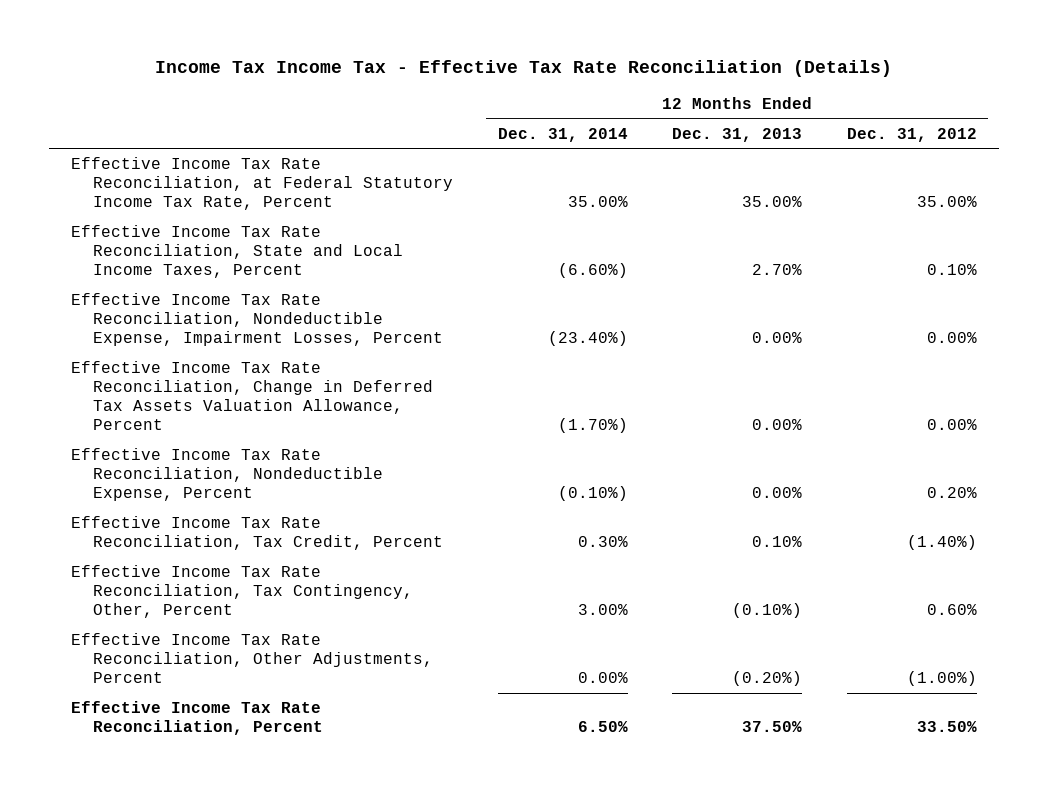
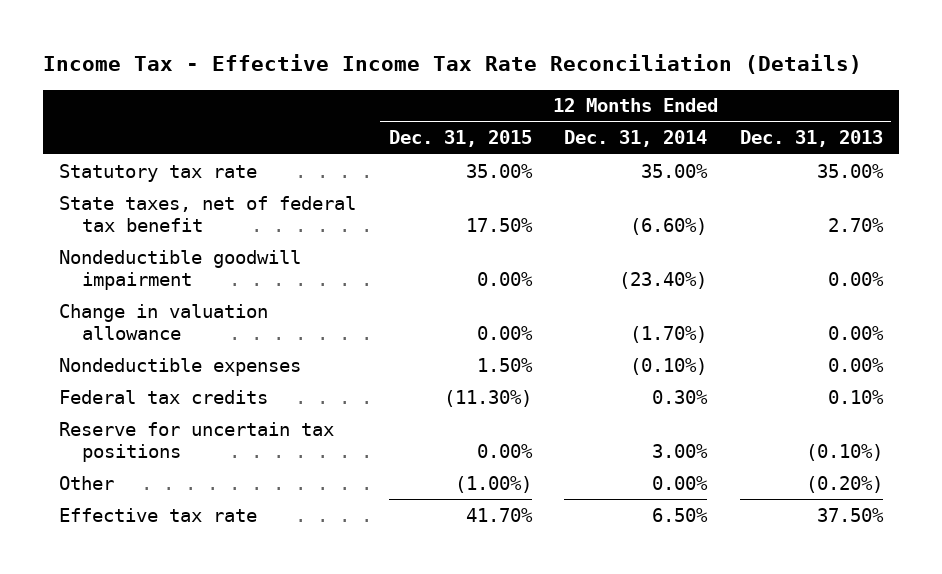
- Income Tax Income Tax - Effective Tax Rate Reconciliation (Details)
+ Income Tax - Effective Income Tax Rate Reconciliation (Details)
- | 12 Months Ended Dec. 31, 2014 | 12 Months Ended Dec. 31, 2013 | 12 Months Ended Dec. 31, 2012
+ | 12 Months Ended Dec. 31, 2015 | 12 Months Ended Dec. 31, 2014 | 12 Months Ended Dec. 31, 2013
- Effective Income Tax Rate Reconciliation, at Federal Statutory Income Tax Rate, Percent | 35.00% | 35.00% | 35.00%
- Effective Income Tax Rate Reconciliation, State and Local Income Taxes, Percent | (6.60%) | 2.70% | 0.10%
- Effective Income Tax Rate Reconciliation, Nondeductible Expense, Impairment Losses, Percent | (23.40%) | 0.00% | 0.00%
- Effective Income Tax Rate Reconciliation, Change in Deferred Tax Assets Valuation Allowance, Percent | (1.70%) | 0.00% | 0.00%
- Effective Income Tax Rate Reconciliation, Nondeductible Expense, Percent | (0.10%) | 0.00% | 0.20%
- Effective Income Tax Rate Reconciliation, Tax Credit, Percent | 0.30% | 0.10% | (1.40%)
- Effective Income Tax Rate Reconciliation, Tax Contingency, Other, Percent | 3.00% | (0.10%) | 0.60%
- Effective Income Tax Rate Reconciliation, Other Adjustments, Percent | 0.00% | (0.20%) | (1.00%)
- Effective Income Tax Rate Reconciliation, Percent | 6.50% | 37.50% | 33.50%
+ Statutory tax rate | 35.00% | 35.00% | 35.00%
+ State taxes, net of federal tax benefit | 17.50% | (6.60%) | 2.70%
+ Nondeductible goodwill impairment | 0.00% | (23.40%) | 0.00%
+ Change in valuation allowance | 0.00% | (1.70%) | 0.00%
+ Nondeductible expenses | 1.50% | (0.10%) | 0.00%
+ Federal tax credits | (11.30%) | 0.30% | 0.10%
+ Reserve for uncertain tax positions | 0.00% | 3.00% | (0.10%)
+ Other | (1.00%) | 0.00% | (0.20%)
+ Effective tax rate | 41.70% | 6.50% | 37.50%

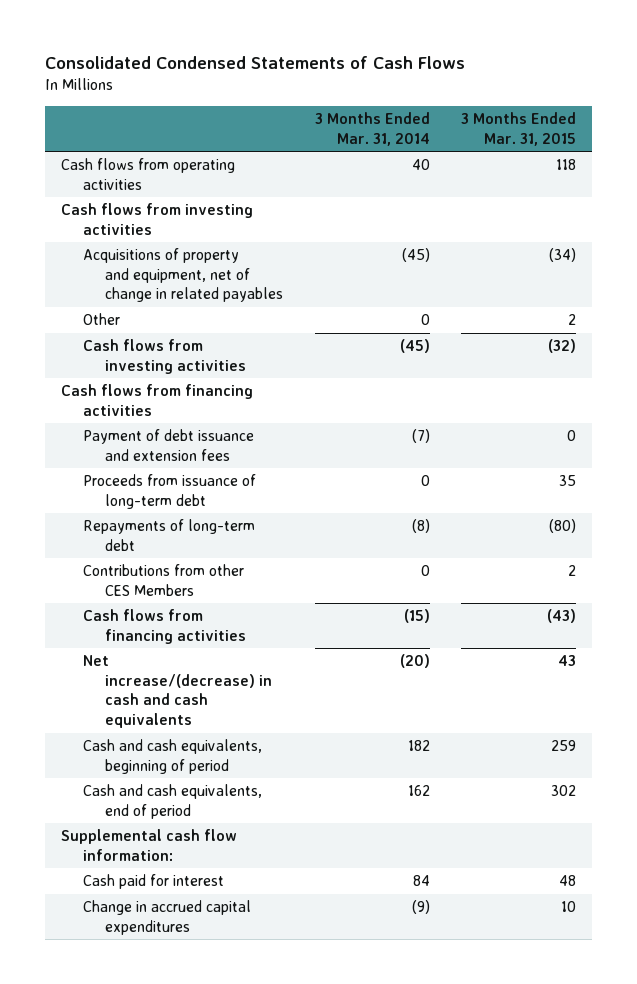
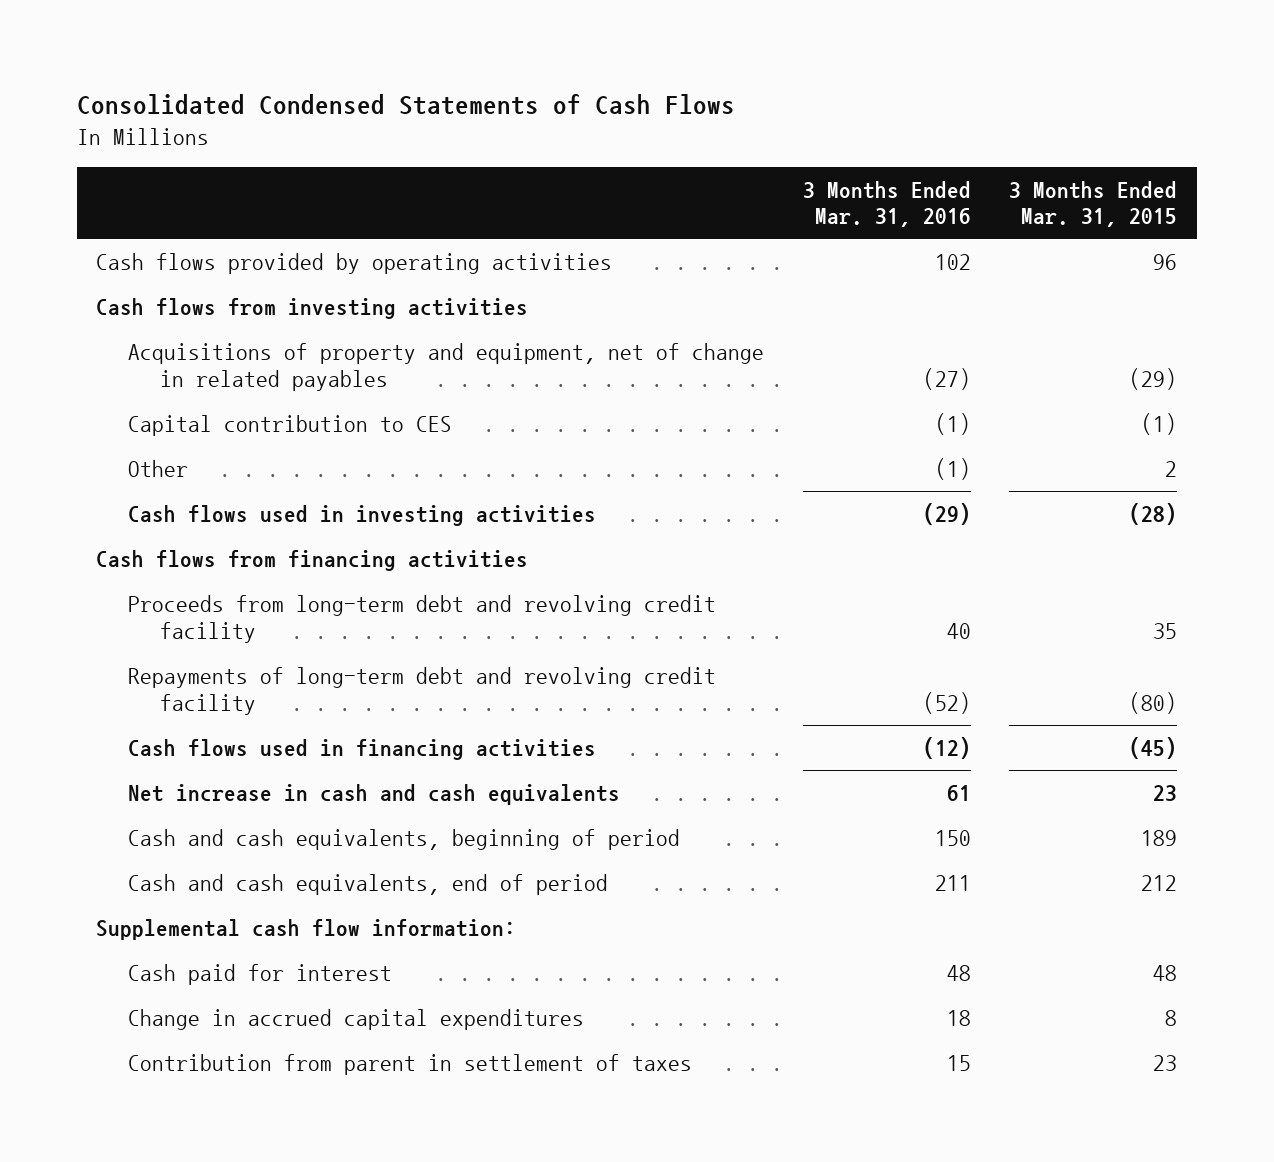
- | 3 Months Ended Mar. 31, 2014 | 3 Months Ended Mar. 31, 2015
+ | 3 Months Ended Mar. 31, 2016 | 3 Months Ended Mar. 31, 2015
- Cash flows from operating activities | 40 | 118
+ Cash flows provided by operating activities | 102 | 96
- Acquisitions of property and equipment, net of change in related payables | (45) | (34)
+ Acquisitions of property and equipment, net of change in related payables | (27) | (29)
+ Capital contribution to CES | (1) | (1)
- Cash flows from investing activities | (45) | (32)
+ Cash flows used in investing activities | (29) | (28)
- Payment of debt issuance and extension fees | (7) | 0
- Proceeds from issuance of long-term debt | 0 | 35
- Repayments of long-term debt | (8) | (80)
- Contributions from other CES Members | 0 | 2
- Cash flows from financing activities | (15) | (43)
- Net increase/(decrease) in cash and cash equivalents | (20) | 43
- Cash and cash equivalents, beginning of period | 182 | 259
- Cash and cash equivalents, end of period | 162 | 302
+ Proceeds from long-term debt and revolving credit facility | 40 | 35
+ Repayments of long-term debt and revolving credit facility | (52) | (80)
+ Cash flows used in financing activities | (12) | (45)
+ Net increase in cash and cash equivalents | 61 | 23
+ Cash and cash equivalents, beginning of period | 150 | 189
+ Cash and cash equivalents, end of period | 211 | 212
- Change in accrued capital expenditures | (9) | 10
+ Change in accrued capital expenditures | 18 | 8
+ Contribution from parent in settlement of taxes | 15 | 23

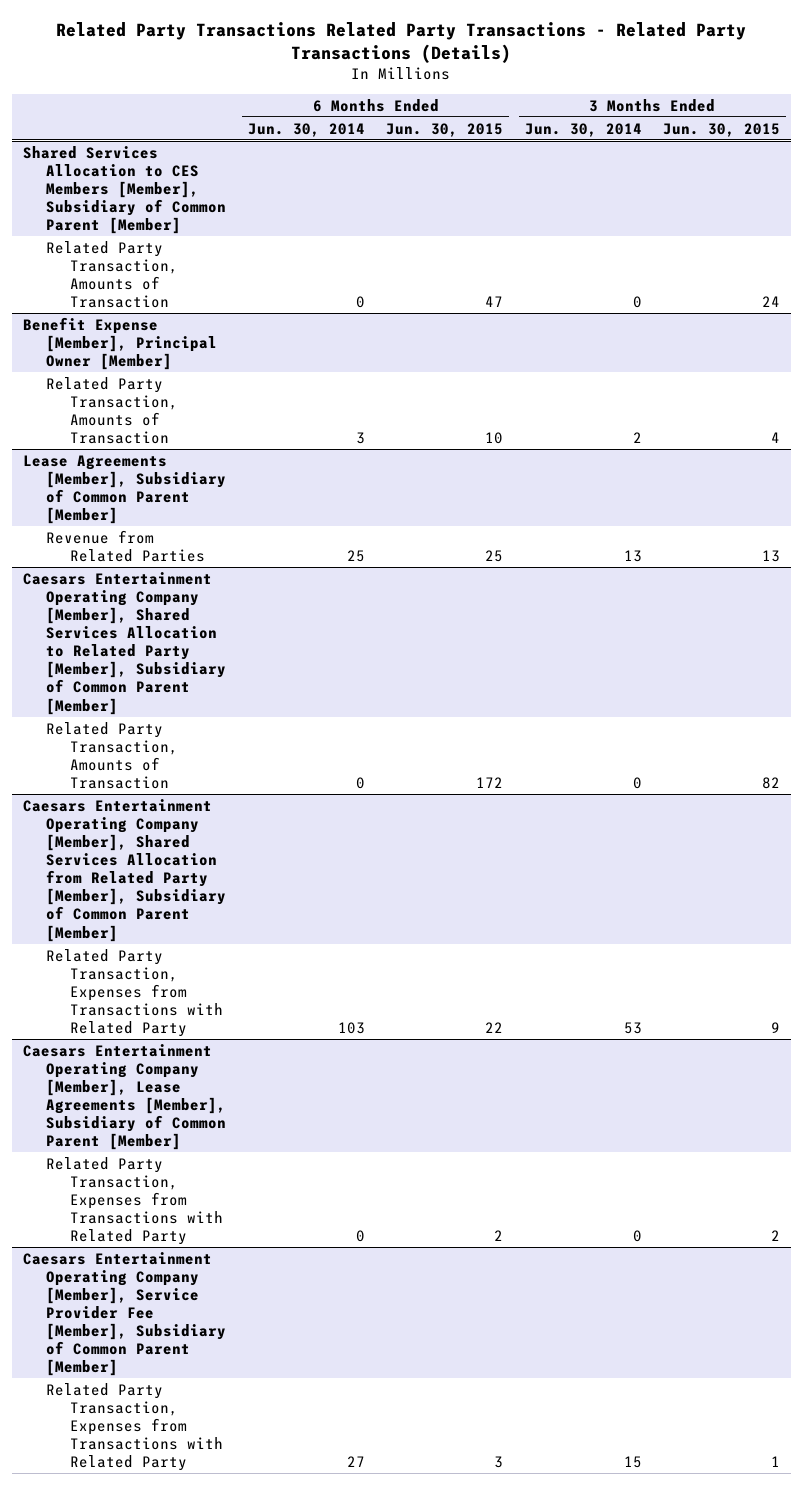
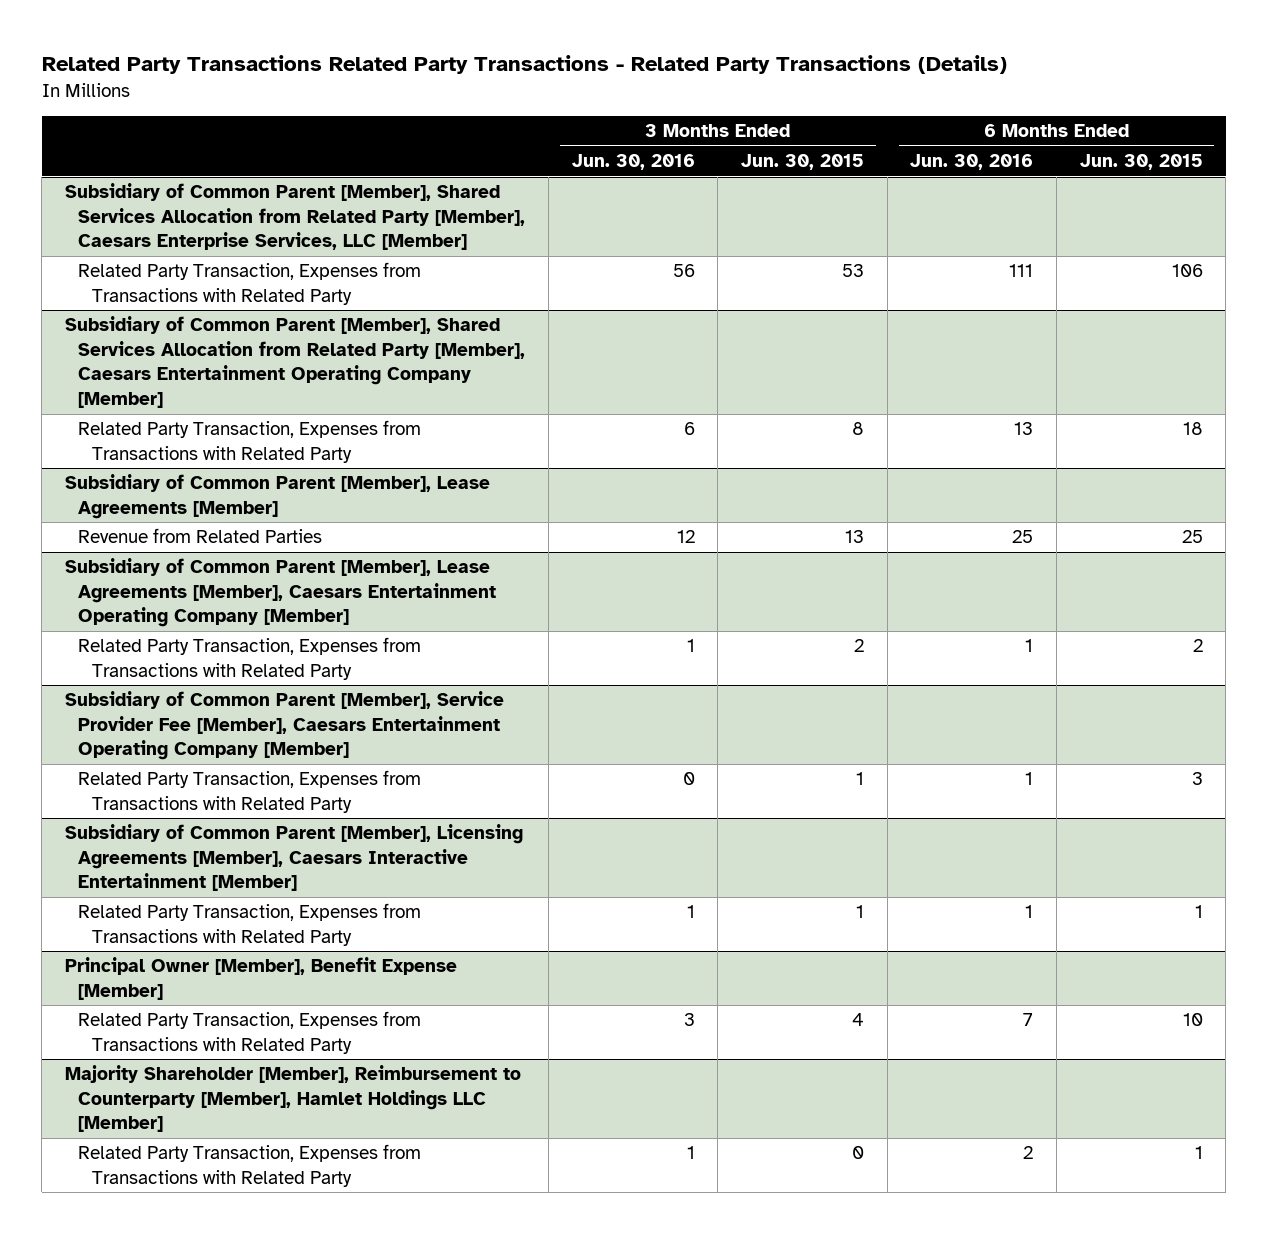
- | 6 Months Ended Jun. 30, 2014 | 6 Months Ended Jun. 30, 2015 | 3 Months Ended Jun. 30, 2014 | 3 Months Ended Jun. 30, 2015
+ | 3 Months Ended Jun. 30, 2016 | 3 Months Ended Jun. 30, 2015 | 6 Months Ended Jun. 30, 2016 | 6 Months Ended Jun. 30, 2015
- Shared Services Allocation to CES Members [Member], Subsidiary of Common Parent [Member]
- Related Party Transaction, Amounts of Transaction | 0 | 47 | 0 | 24
- Benefit Expense [Member], Principal Owner [Member]
- Related Party Transaction, Amounts of Transaction | 3 | 10 | 2 | 4
- Lease Agreements [Member], Subsidiary of Common Parent [Member]
+ Subsidiary of Common Parent [Member], Shared Services Allocation from Related Party [Member], Caesars Enterprise Services, LLC [Member]
+ Related Party Transaction, Expenses from Transactions with Related Party | 56 | 53 | 111 | 106
+ Subsidiary of Common Parent [Member], Shared Services Allocation from Related Party [Member], Caesars Entertainment Operating Company [Member]
+ Related Party Transaction, Expenses from Transactions with Related Party | 6 | 8 | 13 | 18
+ Subsidiary of Common Parent [Member], Lease Agreements [Member]
- Caesars Entertainment Operating Company [Member], Shared Services Allocation to Related Party [Member], Subsidiary of Common Parent [Member]
- Related Party Transaction, Amounts of Transaction | 0 | 172 | 0 | 82
- Caesars Entertainment Operating Company [Member], Shared Services Allocation from Related Party [Member], Subsidiary of Common Parent [Member]
- Related Party Transaction, Expenses from Transactions with Related Party | 103 | 22 | 53 | 9
- Caesars Entertainment Operating Company [Member], Lease Agreements [Member], Subsidiary of Common Parent [Member]
+ Subsidiary of Common Parent [Member], Lease Agreements [Member], Caesars Entertainment Operating Company [Member]
- Caesars Entertainment Operating Company [Member], Service Provider Fee [Member], Subsidiary of Common Parent [Member]
+ Subsidiary of Common Parent [Member], Service Provider Fee [Member], Caesars Entertainment Operating Company [Member]
+ Subsidiary of Common Parent [Member], Licensing Agreements [Member], Caesars Interactive Entertainment [Member]
+ Related Party Transaction, Expenses from Transactions with Related Party | 1 | 1 | 1 | 1
+ Principal Owner [Member], Benefit Expense [Member]
+ Related Party Transaction, Expenses from Transactions with Related Party | 3 | 4 | 7 | 10
+ Majority Shareholder [Member], Reimbursement to Counterparty [Member], Hamlet Holdings LLC [Member]
+ Related Party Transaction, Expenses from Transactions with Related Party | 1 | 0 | 2 | 1

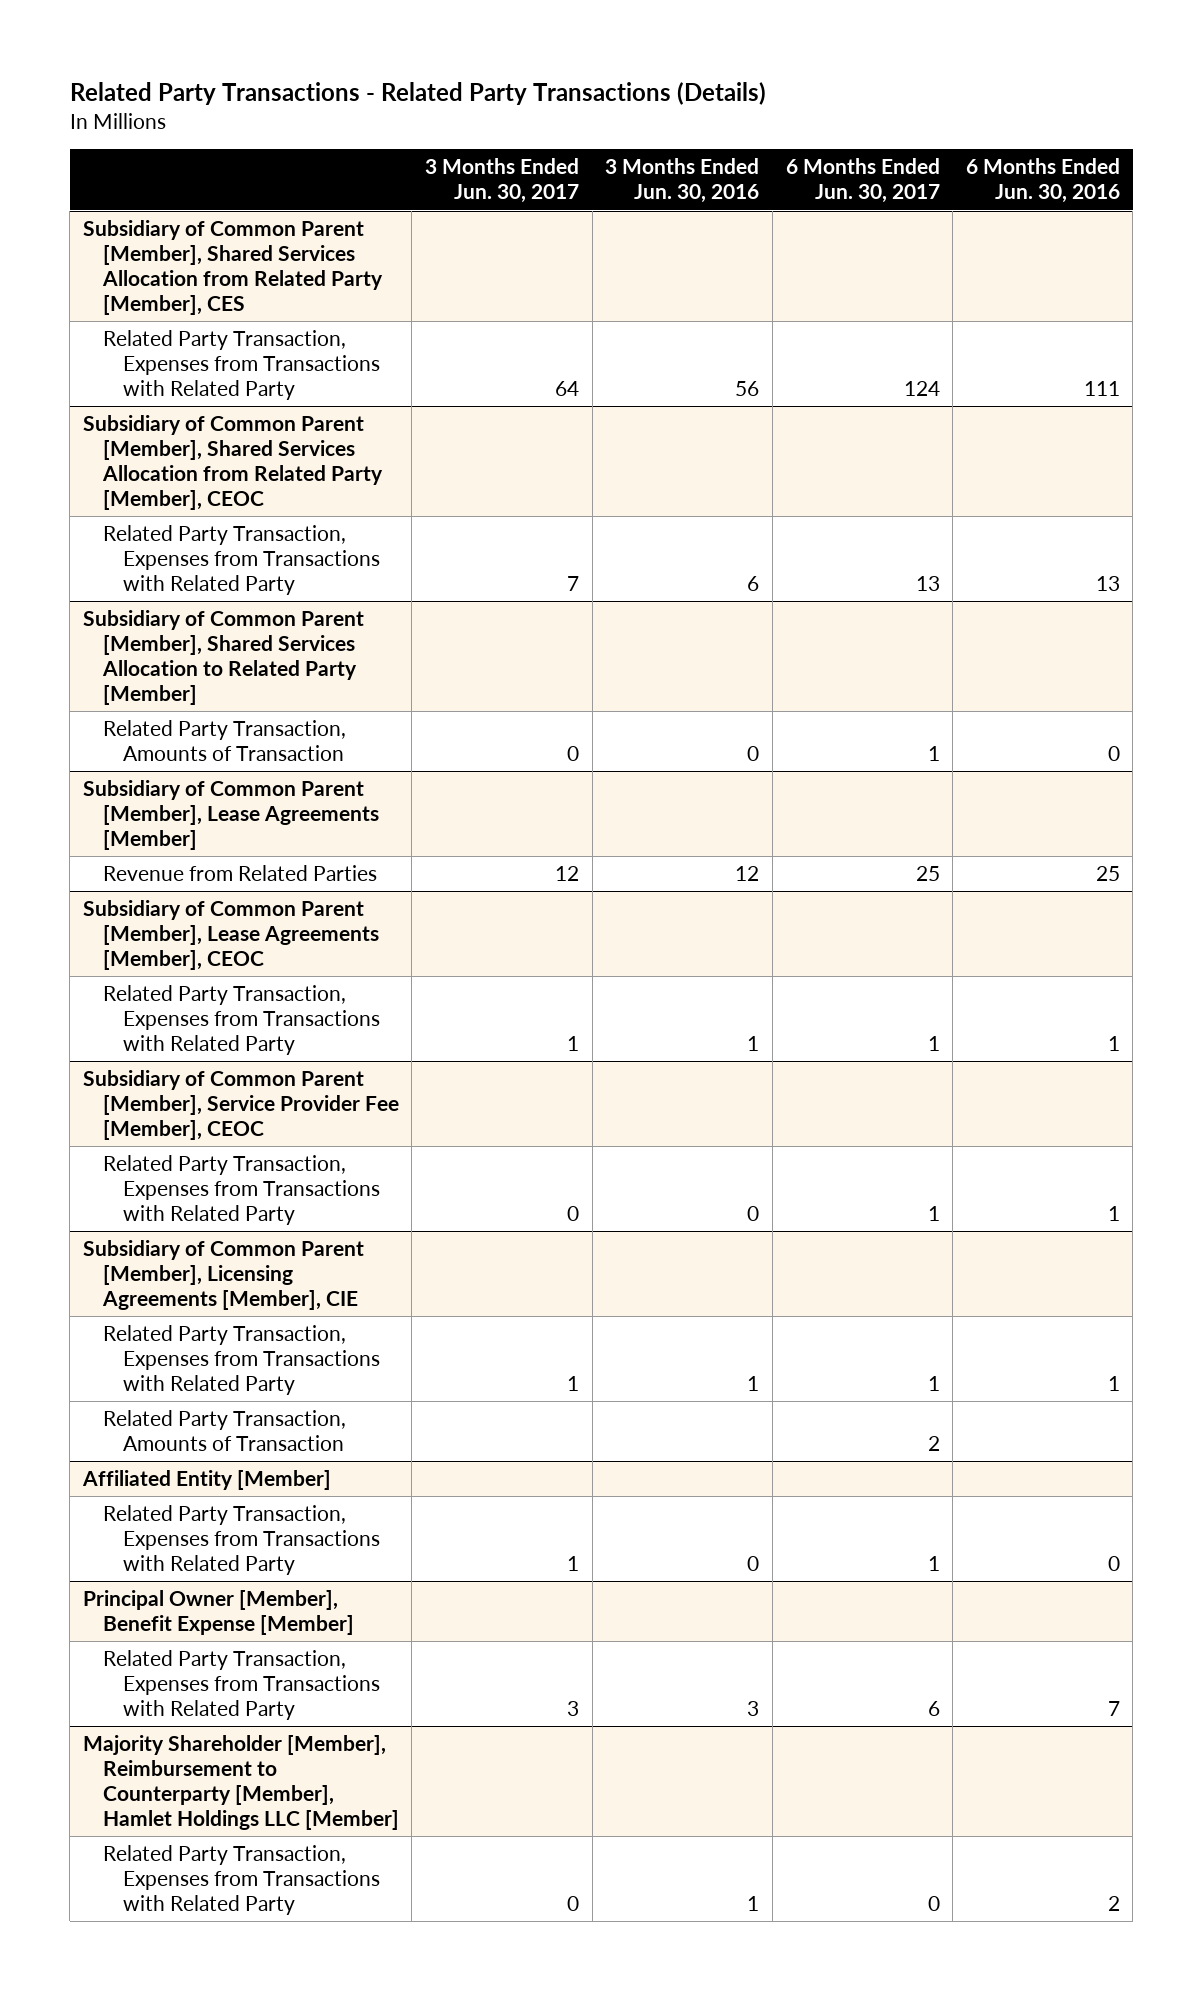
- Related Party Transactions Related Party Transactions - Related Party Transactions (Details)
+ Related Party Transactions - Related Party Transactions (Details)
- | 3 Months Ended Jun. 30, 2016 | 3 Months Ended Jun. 30, 2015 | 6 Months Ended Jun. 30, 2016 | 6 Months Ended Jun. 30, 2015
+ | 3 Months Ended Jun. 30, 2017 | 3 Months Ended Jun. 30, 2016 | 6 Months Ended Jun. 30, 2017 | 6 Months Ended Jun. 30, 2016
- Subsidiary of Common Parent [Member], Shared Services Allocation from Related Party [Member], Caesars Enterprise Services, LLC [Member]
+ Subsidiary of Common Parent [Member], Shared Services Allocation from Related Party [Member], CES
- Subsidiary of Common Parent [Member], Shared Services Allocation from Related Party [Member], Caesars Entertainment Operating Company [Member]
+ Subsidiary of Common Parent [Member], Shared Services Allocation from Related Party [Member], CEOC
+ Subsidiary of Common Parent [Member], Shared Services Allocation to Related Party [Member]
+ Related Party Transaction, Amounts of Transaction | 0 | 0 | 1 | 0
- Subsidiary of Common Parent [Member], Lease Agreements [Member], Caesars Entertainment Operating Company [Member]
+ Subsidiary of Common Parent [Member], Lease Agreements [Member], CEOC
- Subsidiary of Common Parent [Member], Service Provider Fee [Member], Caesars Entertainment Operating Company [Member]
+ Subsidiary of Common Parent [Member], Service Provider Fee [Member], CEOC
- Subsidiary of Common Parent [Member], Licensing Agreements [Member], Caesars Interactive Entertainment [Member]
+ Subsidiary of Common Parent [Member], Licensing Agreements [Member], CIE
+ Related Party Transaction, Amounts of Transaction | | | 2 |
+ Affiliated Entity [Member]
+ Related Party Transaction, Expenses from Transactions with Related Party | 1 | 0 | 1 | 0

